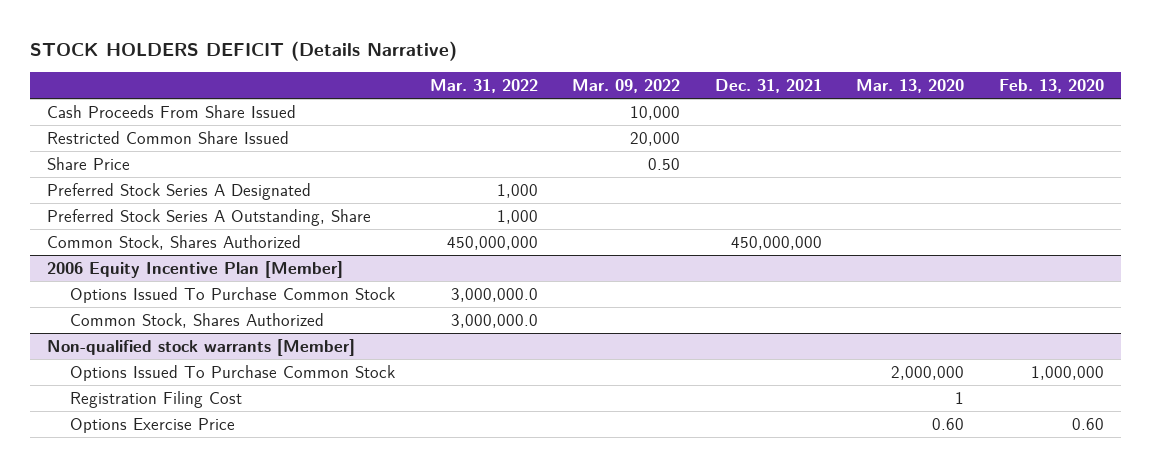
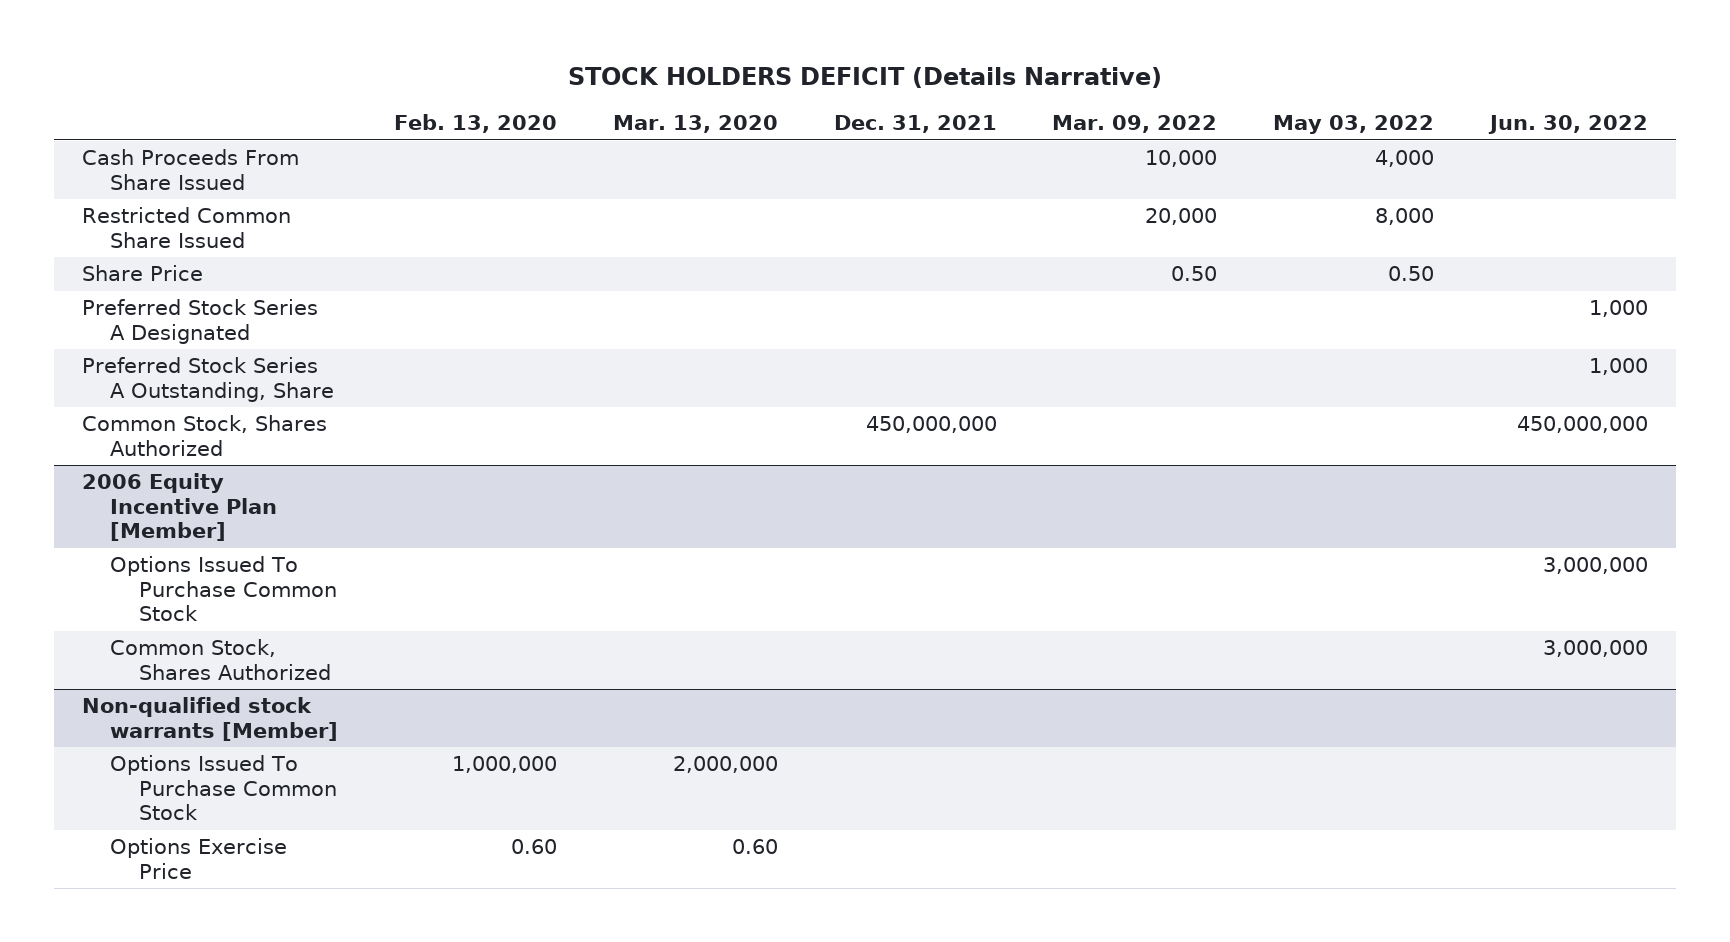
- | Mar. 31, 2022 | Mar. 09, 2022 | Dec. 31, 2021 | Mar. 13, 2020 | Feb. 13, 2020
+ | Feb. 13, 2020 | Mar. 13, 2020 | Dec. 31, 2021 | Mar. 09, 2022 | May 03, 2022 | Jun. 30, 2022
@ Non-qualified stock warrants [Member]
- Registration Filing Cost | | | | 1 |

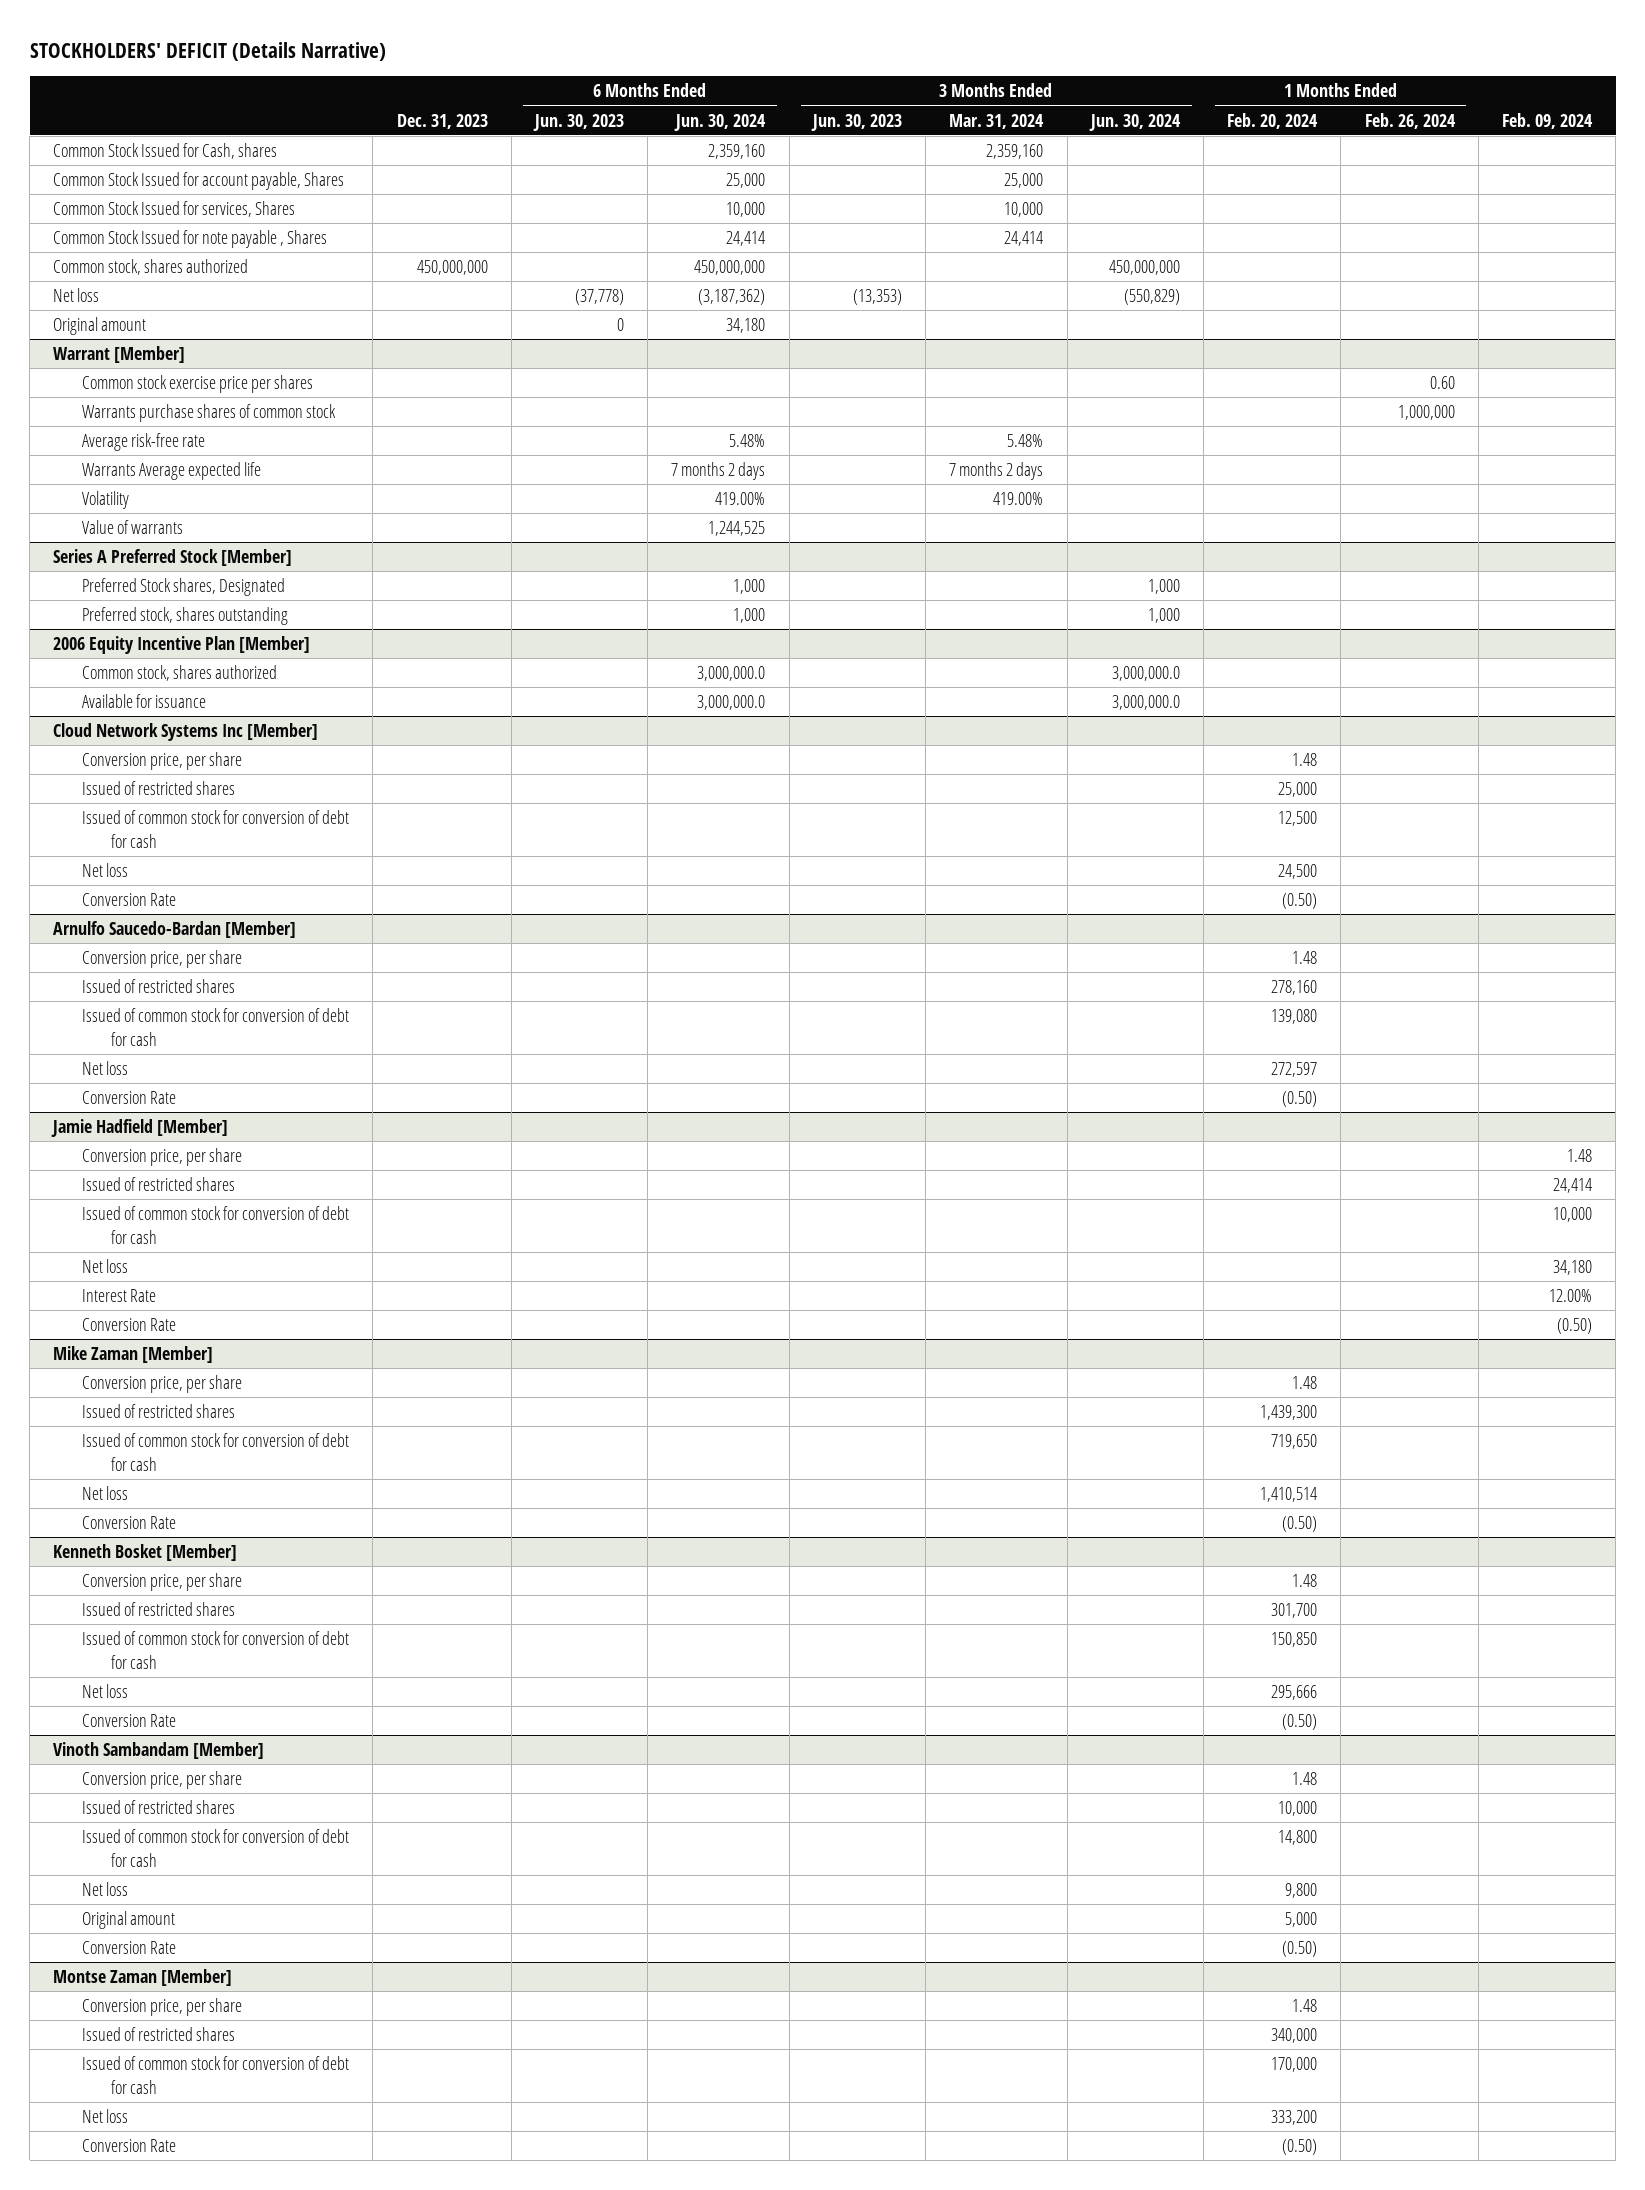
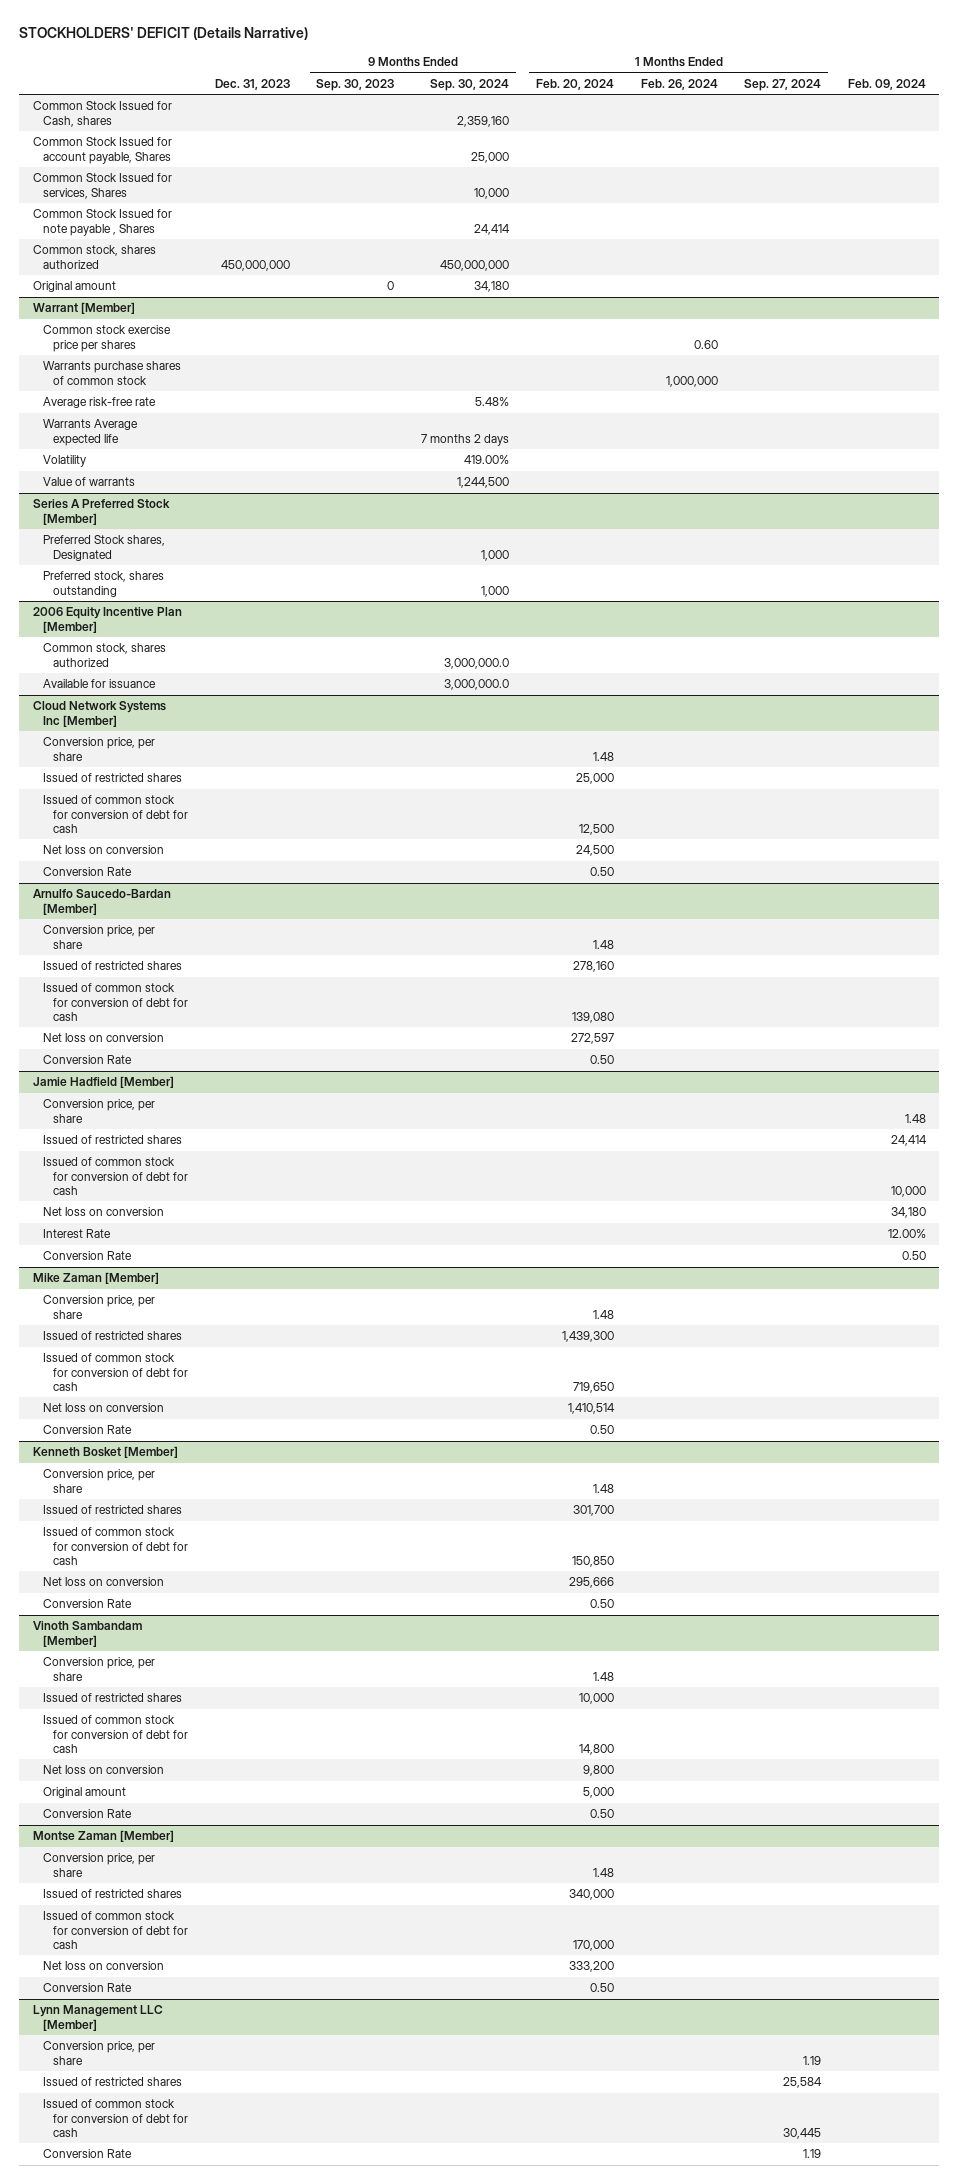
- | Dec. 31, 2023 | 6 Months Ended Jun. 30, 2023 | 6 Months Ended Jun. 30, 2024 | 3 Months Ended Jun. 30, 2023 | 3 Months Ended Mar. 31, 2024 | 3 Months Ended Jun. 30, 2024 | 1 Months Ended Feb. 20, 2024 | 1 Months Ended Feb. 26, 2024 | Feb. 09, 2024
+ | Dec. 31, 2023 | 9 Months Ended Sep. 30, 2023 | 9 Months Ended Sep. 30, 2024 | 1 Months Ended Feb. 20, 2024 | 1 Months Ended Feb. 26, 2024 | 1 Months Ended Sep. 27, 2024 | Feb. 09, 2024
- Net loss | | (37,778) | (3,187,362) | (13,353) | | (550,829) | | |
@ Cloud Network Systems Inc [Member]
- Net loss | | | | | | | 24,500 | |
- Conversion Rate | | | | | | | (0.50) | |
+ Net loss on conversion | | | | 24,500 | | |
+ Conversion Rate | | | | 0.50 | | |
@ Arnulfo Saucedo-Bardan [Member]
- Net loss | | | | | | | 272,597 | |
- Conversion Rate | | | | | | | (0.50) | |
+ Net loss on conversion | | | | 272,597 | | |
+ Conversion Rate | | | | 0.50 | | |
@ Jamie Hadfield [Member]
- Net loss | | | | | | | | | 34,180
+ Net loss on conversion | | | | | | | 34,180
- Conversion Rate | | | | | | | | | (0.50)
+ Conversion Rate | | | | | | | 0.50
@ Mike Zaman [Member]
- Net loss | | | | | | | 1,410,514 | |
- Conversion Rate | | | | | | | (0.50) | |
+ Net loss on conversion | | | | 1,410,514 | | |
+ Conversion Rate | | | | 0.50 | | |
@ Kenneth Bosket [Member]
- Net loss | | | | | | | 295,666 | |
- Conversion Rate | | | | | | | (0.50) | |
+ Net loss on conversion | | | | 295,666 | | |
+ Conversion Rate | | | | 0.50 | | |
@ Vinoth Sambandam [Member]
- Net loss | | | | | | | 9,800 | |
+ Net loss on conversion | | | | 9,800 | | |
- Conversion Rate | | | | | | | (0.50) | |
+ Conversion Rate | | | | 0.50 | | |
@ Montse Zaman [Member]
- Net loss | | | | | | | 333,200 | |
- Conversion Rate | | | | | | | (0.50) | |
+ Net loss on conversion | | | | 333,200 | | |
+ Conversion Rate | | | | 0.50 | | |
+ Lynn Management LLC [Member]
+ Conversion price, per share | | | | | | 1.19 |
+ Issued of restricted shares | | | | | | 25,584 |
+ Issued of common stock for conversion of debt for cash | | | | | | 30,445 |
+ Conversion Rate | | | | | | 1.19 |

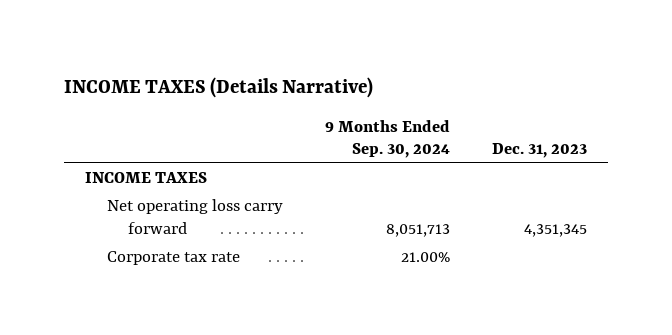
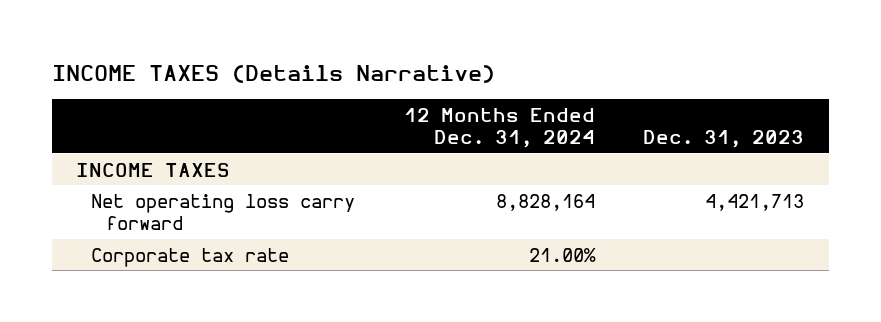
- | 9 Months Ended Sep. 30, 2024 | Dec. 31, 2023
+ | 12 Months Ended Dec. 31, 2024 | Dec. 31, 2023
- Net operating loss carry forward | 8,051,713 | 4,351,345
+ Net operating loss carry forward | 8,828,164 | 4,421,713

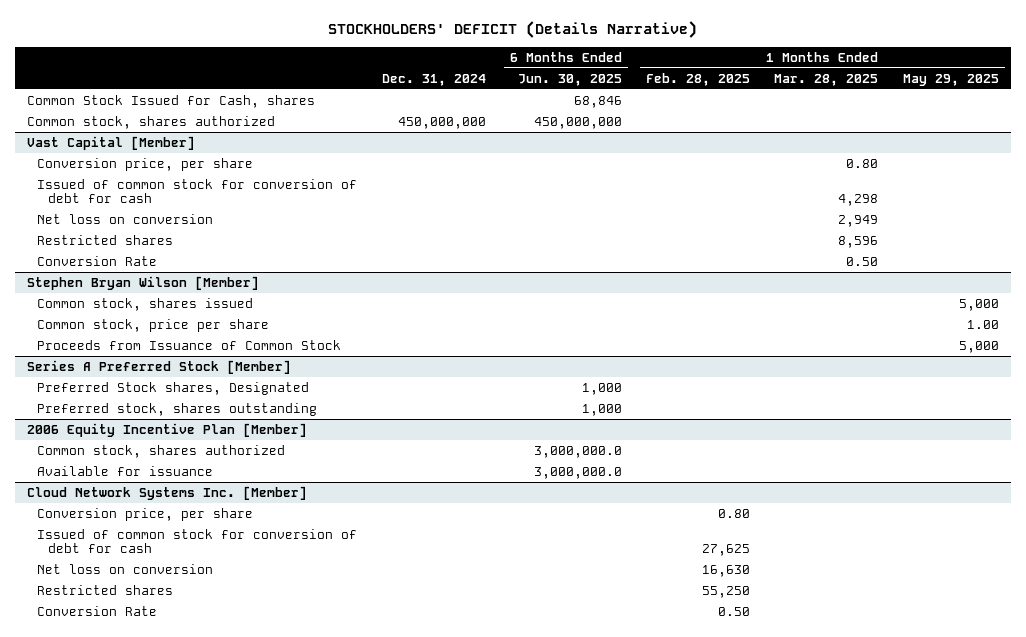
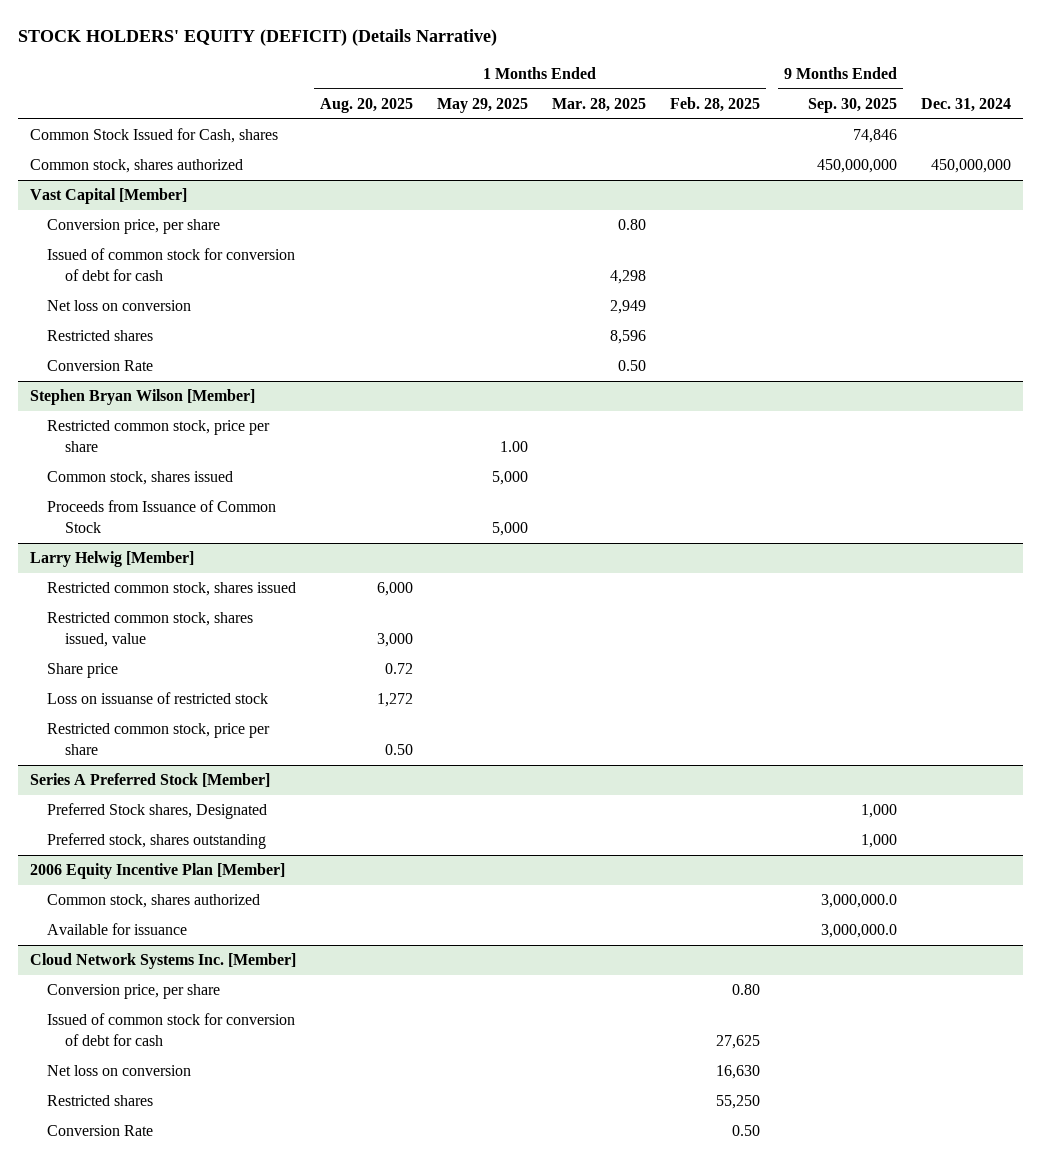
- STOCKHOLDERS' DEFICIT (Details Narrative)
+ STOCK HOLDERS' EQUITY (DEFICIT) (Details Narrative)
- | Dec. 31, 2024 | 6 Months Ended Jun. 30, 2025 | 1 Months Ended Feb. 28, 2025 | 1 Months Ended Mar. 28, 2025 | 1 Months Ended May 29, 2025
+ | 1 Months Ended Aug. 20, 2025 | 1 Months Ended May 29, 2025 | 1 Months Ended Mar. 28, 2025 | 1 Months Ended Feb. 28, 2025 | 9 Months Ended Sep. 30, 2025 | Dec. 31, 2024
@ Stephen Bryan Wilson [Member]
+ Restricted common stock, price per share | | 1.00 | | | |
- Common stock, price per share | | | | | 1.00
+ Larry Helwig [Member]
+ Restricted common stock, shares issued | 6,000 | | | | |
+ Restricted common stock, shares issued, value | 3,000 | | | | |
+ Share price | 0.72 | | | | |
+ Loss on issuanse of restricted stock | 1,272 | | | | |
+ Restricted common stock, price per share | 0.50 | | | | |

